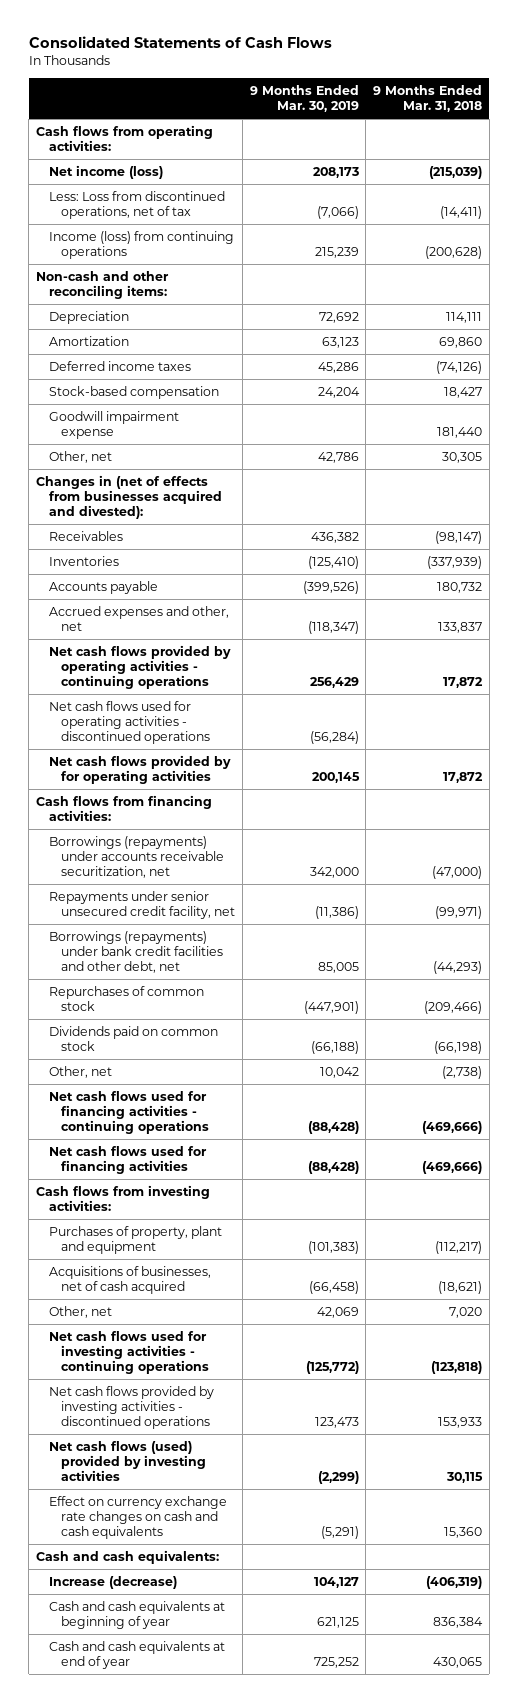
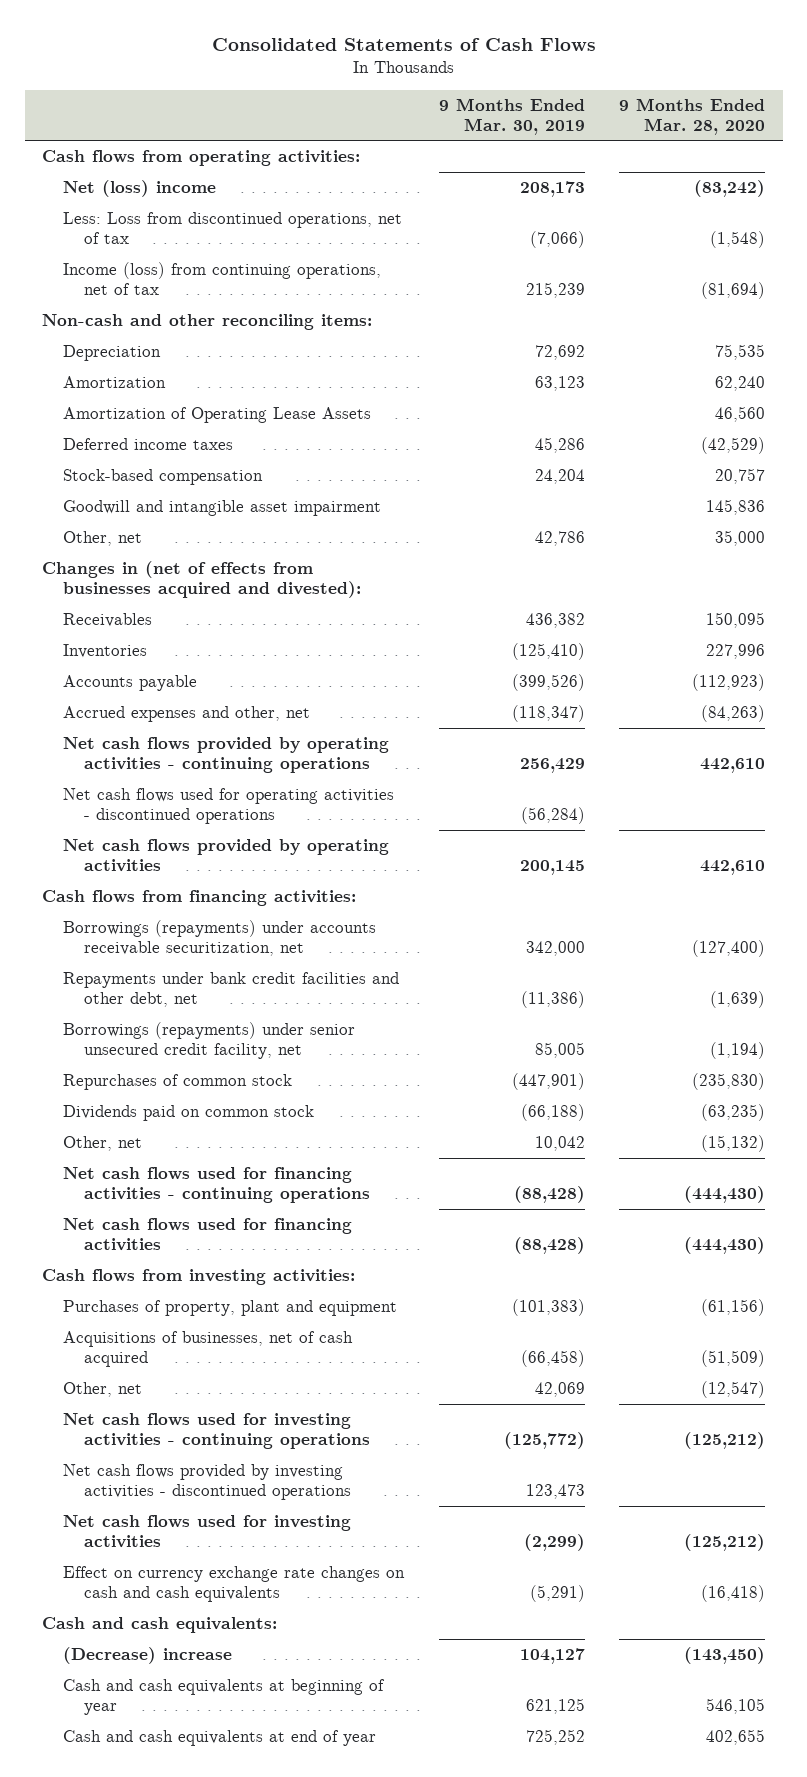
- | 9 Months Ended Mar. 30, 2019 | 9 Months Ended Mar. 31, 2018
+ | 9 Months Ended Mar. 30, 2019 | 9 Months Ended Mar. 28, 2020
- Net income (loss) | 208,173 | (215,039)
+ Net (loss) income | 208,173 | (83,242)
- Income (loss) from continuing operations | 215,239 | (200,628)
+ Income (loss) from continuing operations, net of tax | 215,239 | (81,694)
+ Amortization of Operating Lease Assets | | 46,560
- Goodwill impairment expense | | 181,440
+ Goodwill and intangible asset impairment | | 145,836
- Net cash flows provided by for operating activities | 200,145 | 17,872
+ Net cash flows provided by operating activities | 200,145 | 442,610
- Repayments under senior unsecured credit facility, net | (11,386) | (99,971)
- Borrowings (repayments) under bank credit facilities and other debt, net | 85,005 | (44,293)
+ Repayments under bank credit facilities and other debt, net | (11,386) | (1,639)
+ Borrowings (repayments) under senior unsecured credit facility, net | 85,005 | (1,194)
- Net cash flows (used) provided by investing activities | (2,299) | 30,115
+ Net cash flows used for investing activities | (2,299) | (125,212)
- Increase (decrease) | 104,127 | (406,319)
+ (Decrease) increase | 104,127 | (143,450)

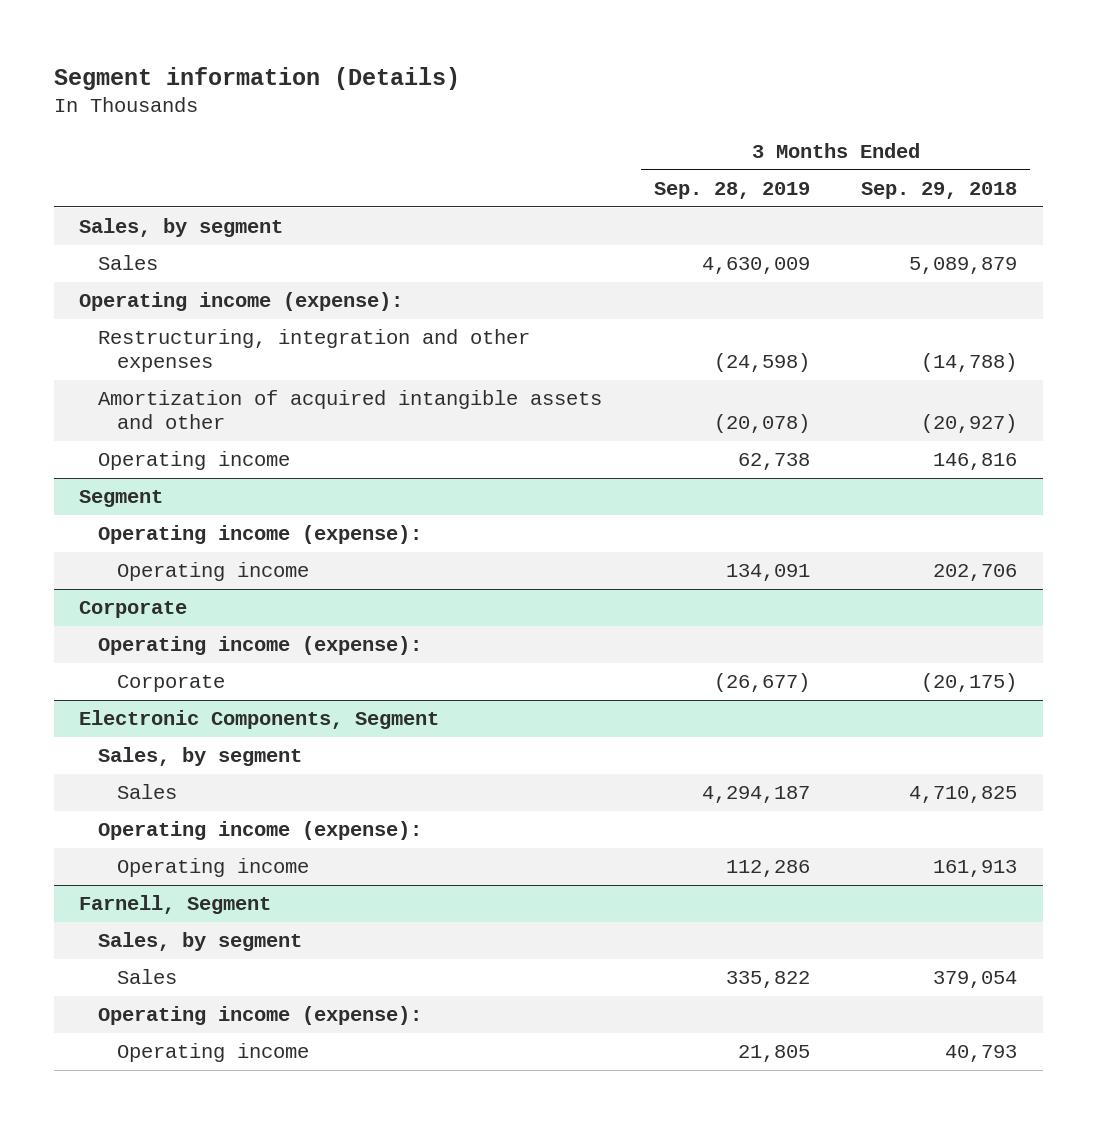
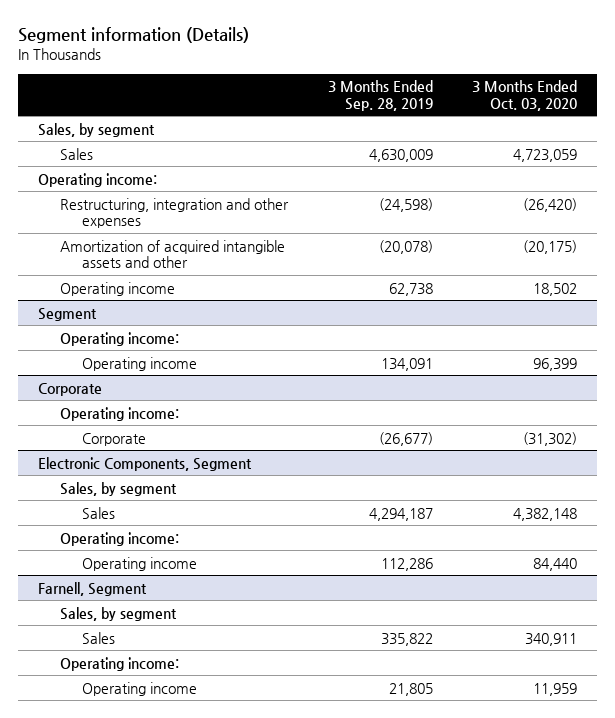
- | 3 Months Ended Sep. 28, 2019 | 3 Months Ended Sep. 29, 2018
+ | 3 Months Ended Sep. 28, 2019 | 3 Months Ended Oct. 03, 2020
- Operating income (expense):
+ Operating income:
@ Segment
- Operating income (expense):
+ Operating income:
@ Corporate
- Operating income (expense):
+ Operating income:
@ Electronic Components, Segment
- Operating income (expense):
+ Operating income:
@ Farnell, Segment
- Operating income (expense):
+ Operating income:

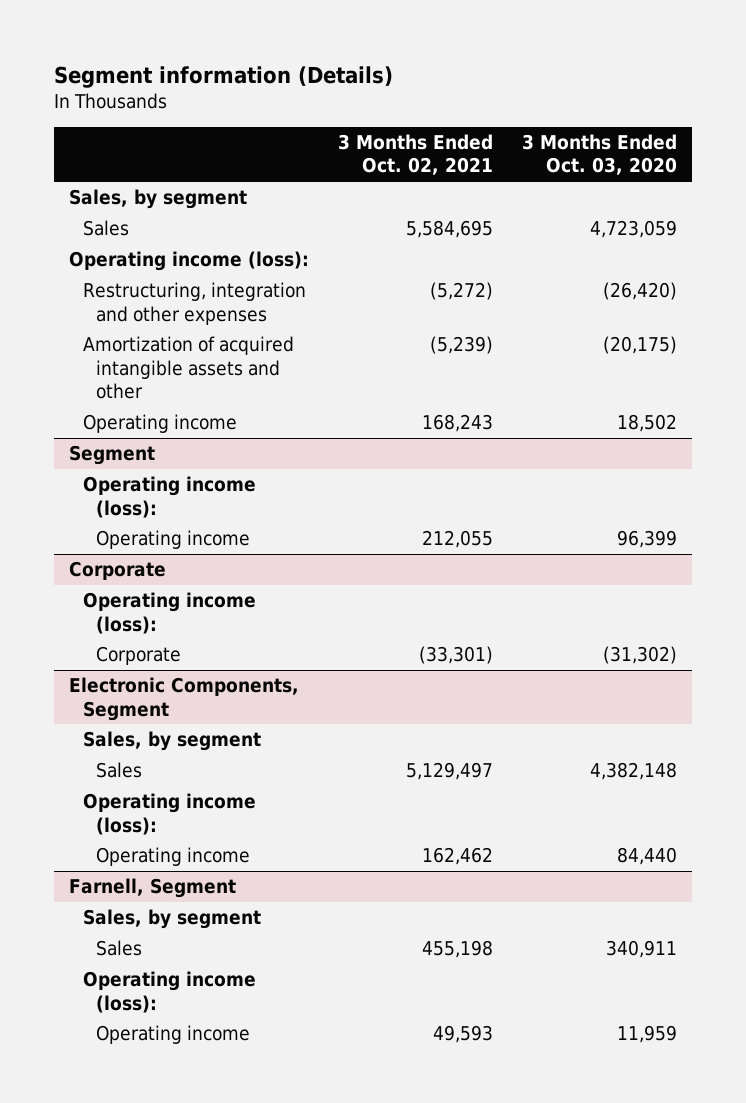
- | 3 Months Ended Sep. 28, 2019 | 3 Months Ended Oct. 03, 2020
+ | 3 Months Ended Oct. 02, 2021 | 3 Months Ended Oct. 03, 2020
- Operating income:
+ Operating income (loss):
@ Segment
- Operating income:
+ Operating income (loss):
@ Corporate
- Operating income:
+ Operating income (loss):
@ Electronic Components, Segment
- Operating income:
+ Operating income (loss):
@ Farnell, Segment
- Operating income:
+ Operating income (loss):

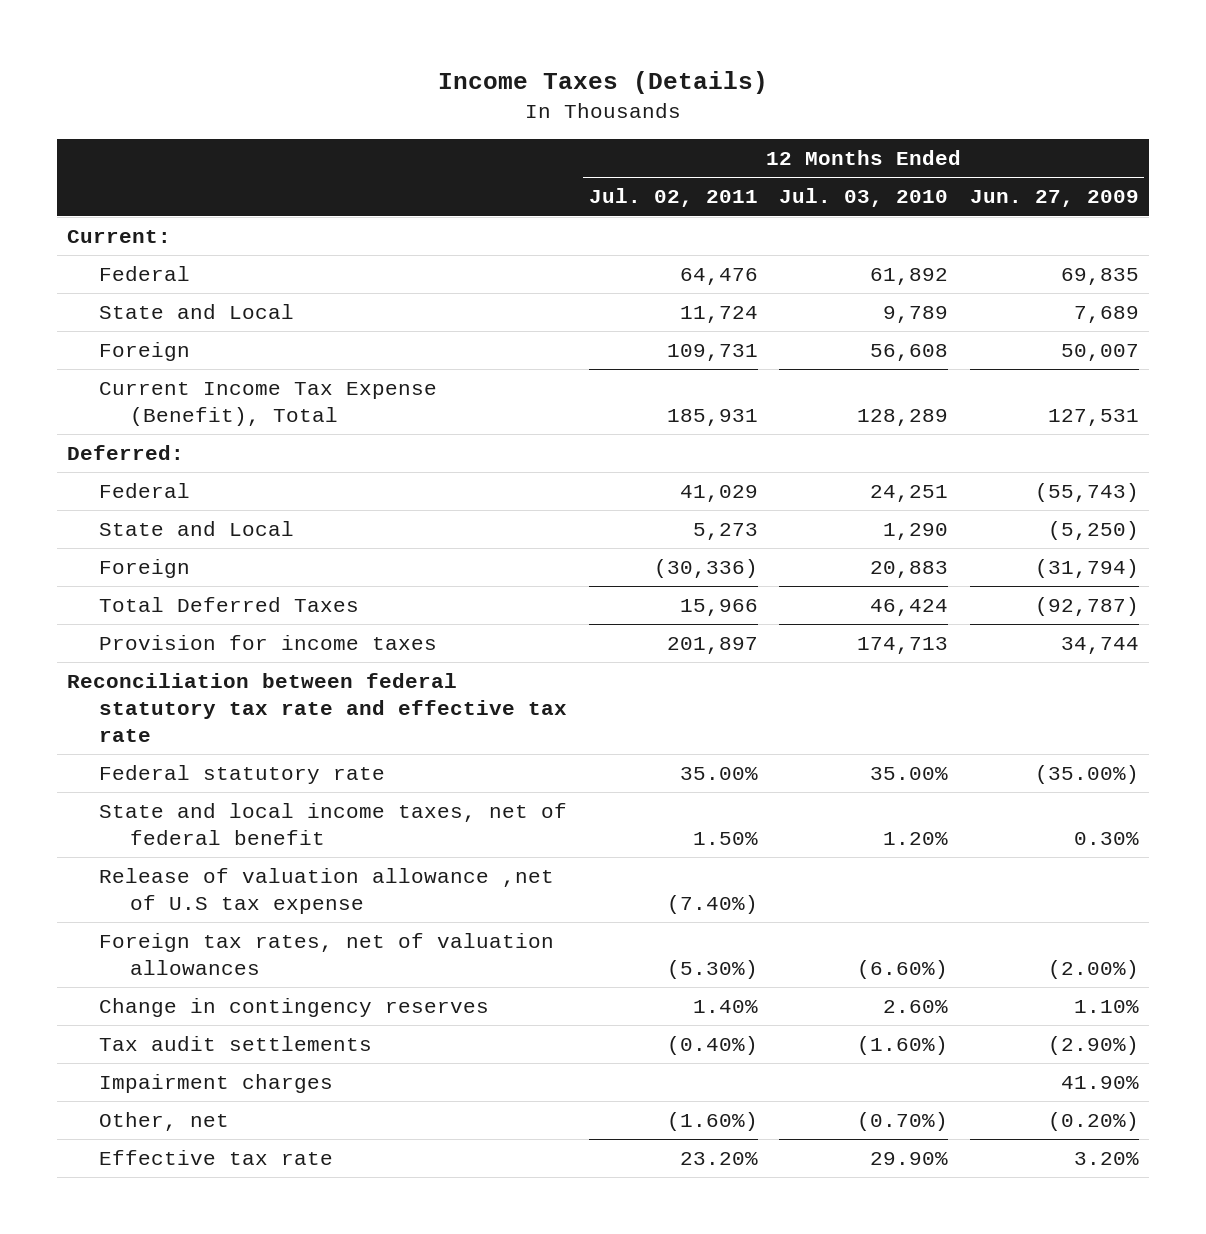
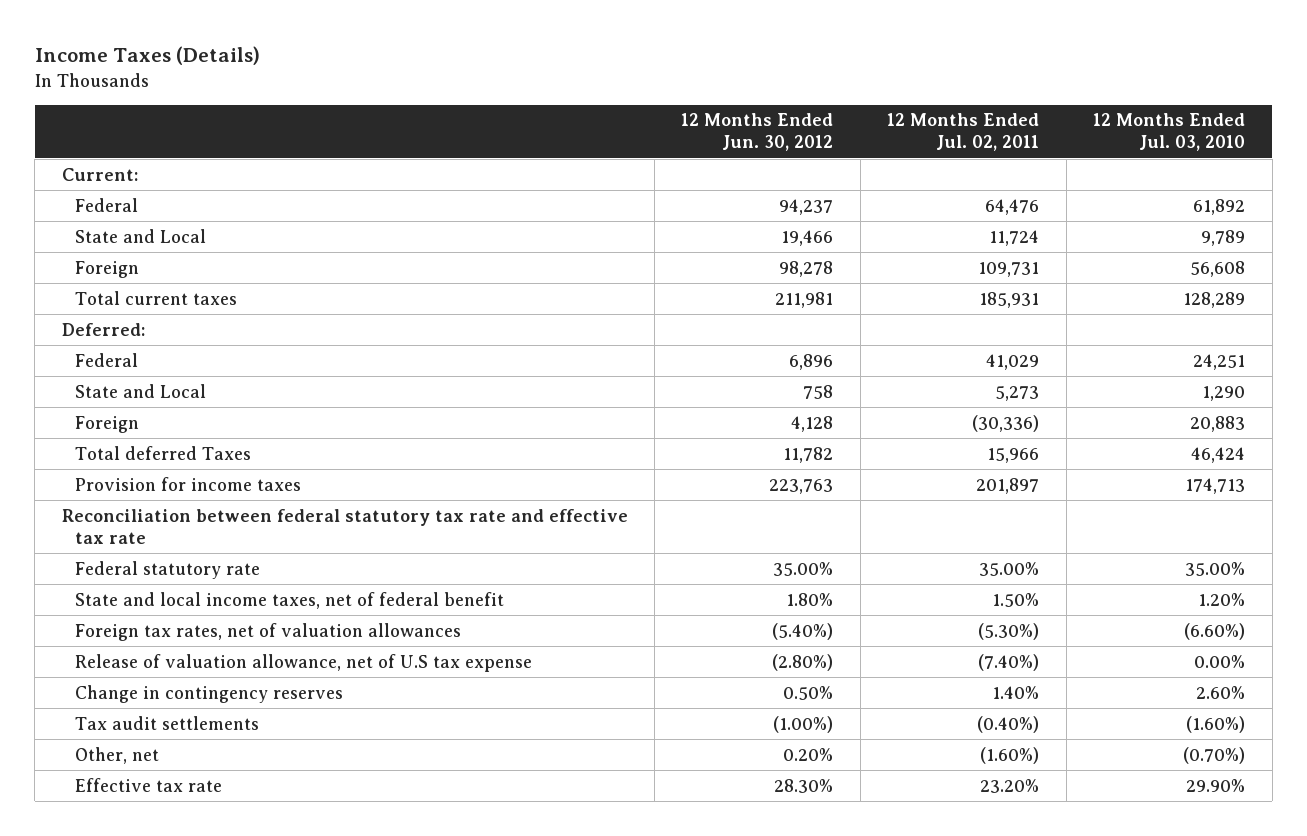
- | 12 Months Ended Jul. 02, 2011 | 12 Months Ended Jul. 03, 2010 | 12 Months Ended Jun. 27, 2009
+ | 12 Months Ended Jun. 30, 2012 | 12 Months Ended Jul. 02, 2011 | 12 Months Ended Jul. 03, 2010
- Current Income Tax Expense (Benefit), Total | 185,931 | 128,289 | 127,531
+ Total current taxes | 211,981 | 185,931 | 128,289
- Total Deferred Taxes | 15,966 | 46,424 | (92,787)
+ Total deferred Taxes | 11,782 | 15,966 | 46,424
- Release of valuation allowance ,net of U.S tax expense | (7.40%) | |
+ Release of valuation allowance, net of U.S tax expense | (2.80%) | (7.40%) | 0.00%
- Impairment charges | | | 41.90%

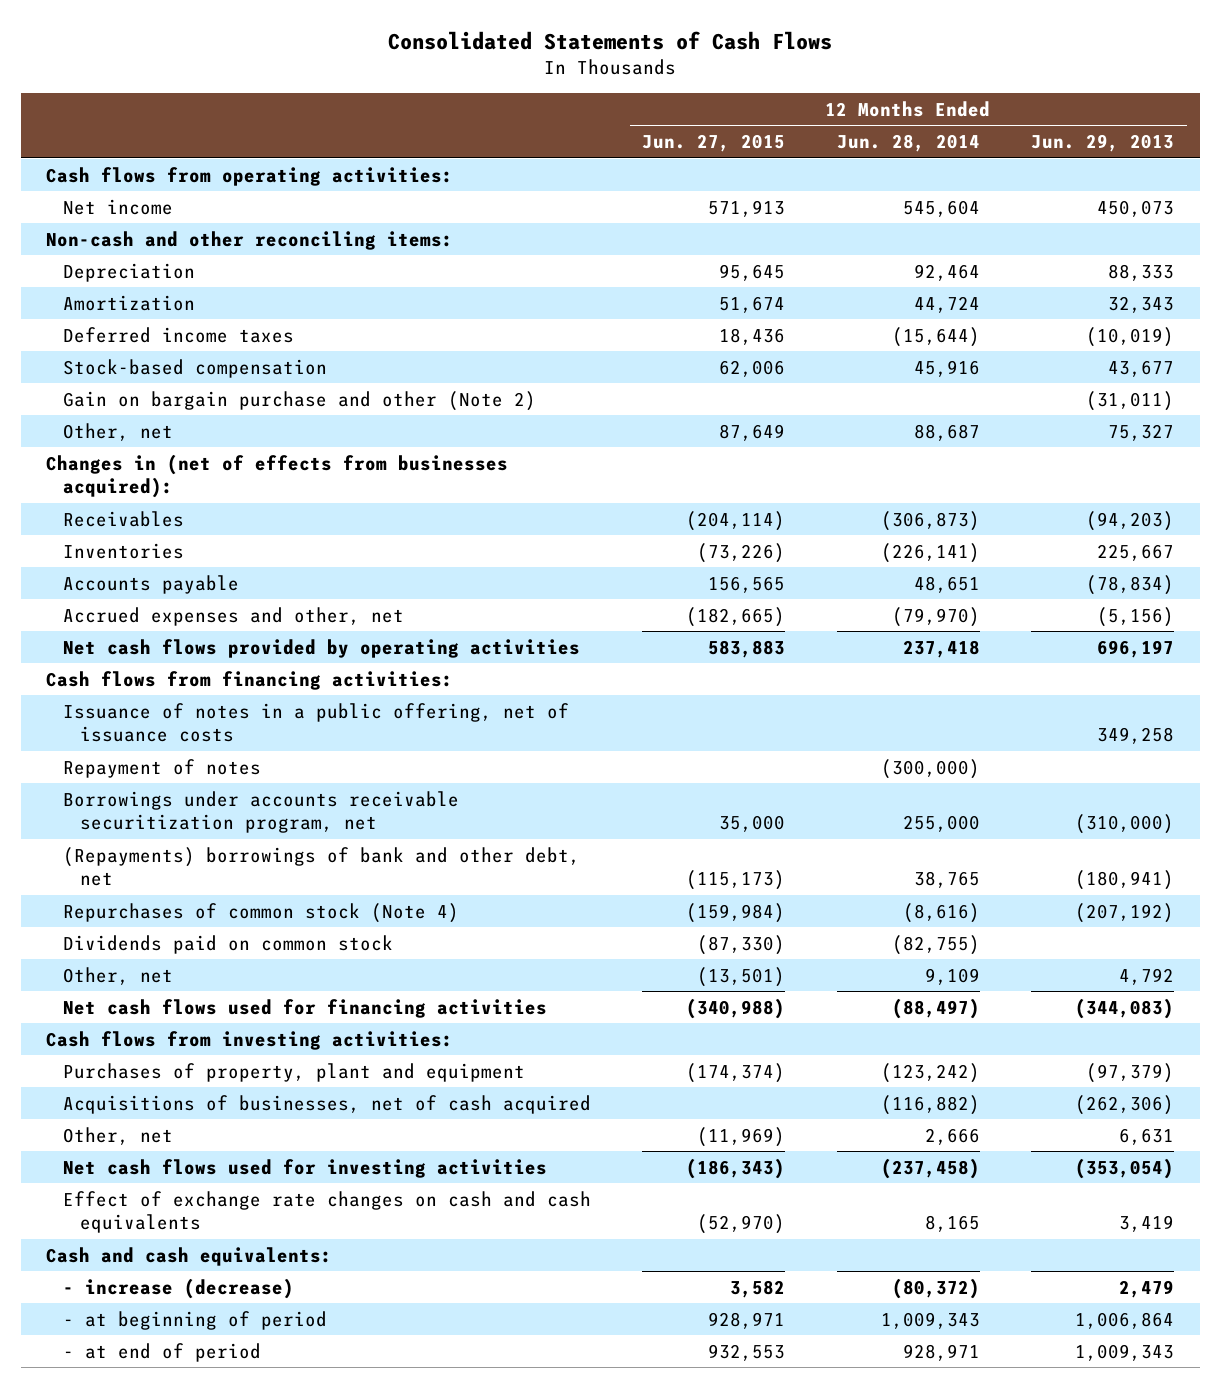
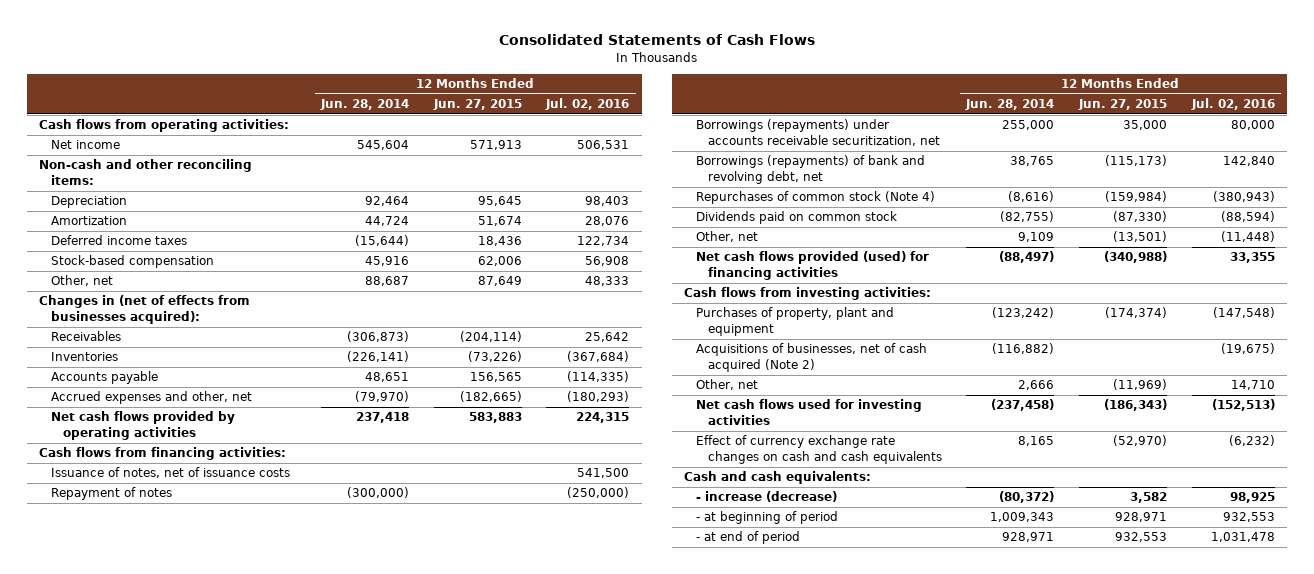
- | 12 Months Ended Jun. 27, 2015 | 12 Months Ended Jun. 28, 2014 | 12 Months Ended Jun. 29, 2013
+ | 12 Months Ended Jun. 28, 2014 | 12 Months Ended Jun. 27, 2015 | 12 Months Ended Jul. 02, 2016
- Gain on bargain purchase and other (Note 2) | | | (31,011)
- Issuance of notes in a public offering, net of issuance costs | | | 349,258
+ Issuance of notes, net of issuance costs | | | 541,500
- Borrowings under accounts receivable securitization program, net | 35,000 | 255,000 | (310,000)
- (Repayments) borrowings of bank and other debt, net | (115,173) | 38,765 | (180,941)
+ Borrowings (repayments) under accounts receivable securitization, net | 255,000 | 35,000 | 80,000
+ Borrowings (repayments) of bank and revolving debt, net | 38,765 | (115,173) | 142,840
- Net cash flows used for financing activities | (340,988) | (88,497) | (344,083)
+ Net cash flows provided (used) for financing activities | (88,497) | (340,988) | 33,355
- Acquisitions of businesses, net of cash acquired | | (116,882) | (262,306)
+ Acquisitions of businesses, net of cash acquired (Note 2) | (116,882) | | (19,675)
- Effect of exchange rate changes on cash and cash equivalents | (52,970) | 8,165 | 3,419
+ Effect of currency exchange rate changes on cash and cash equivalents | 8,165 | (52,970) | (6,232)

